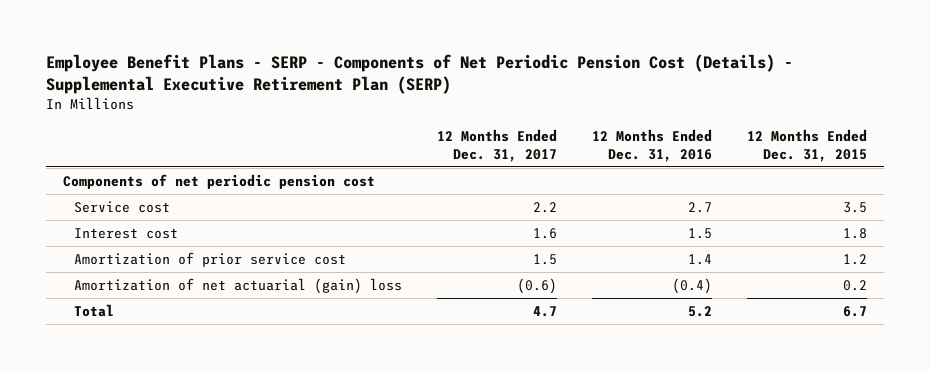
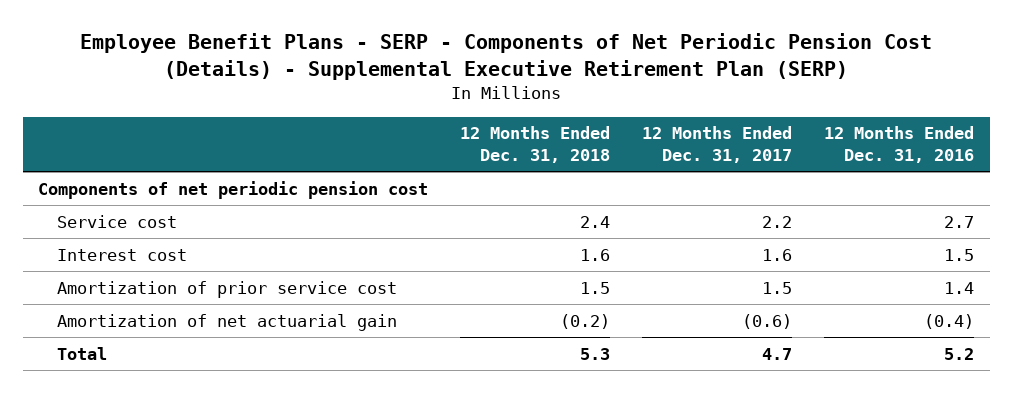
- | 12 Months Ended Dec. 31, 2017 | 12 Months Ended Dec. 31, 2016 | 12 Months Ended Dec. 31, 2015
+ | 12 Months Ended Dec. 31, 2018 | 12 Months Ended Dec. 31, 2017 | 12 Months Ended Dec. 31, 2016
- Amortization of net actuarial (gain) loss | (0.6) | (0.4) | 0.2
+ Amortization of net actuarial gain | (0.2) | (0.6) | (0.4)

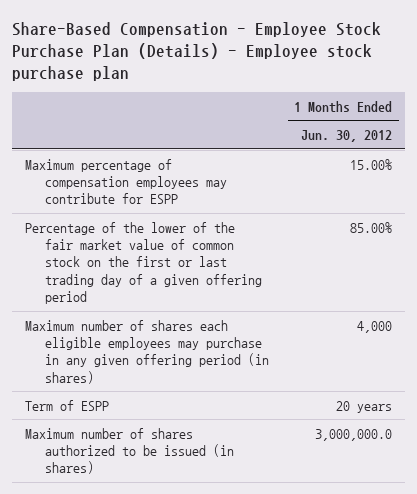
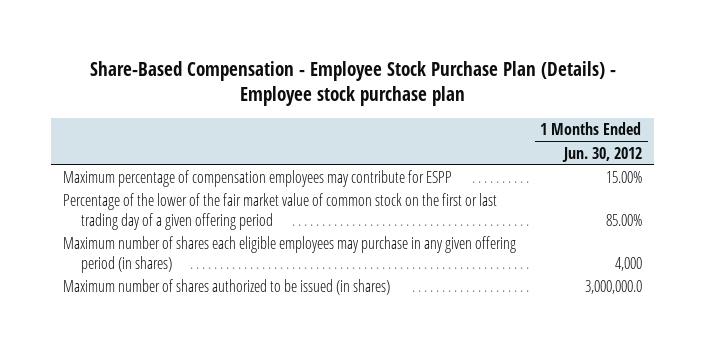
- Term of ESPP | 20 years

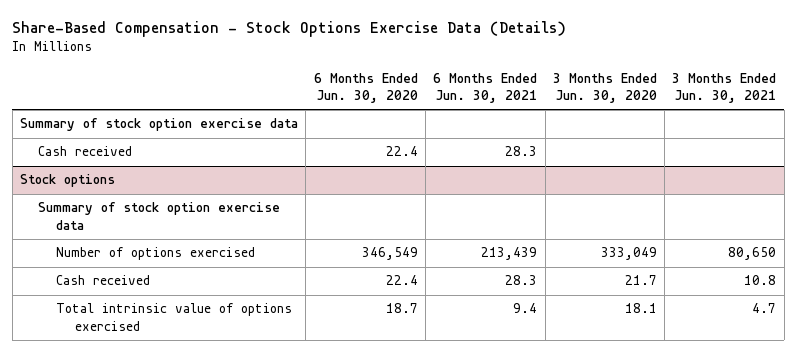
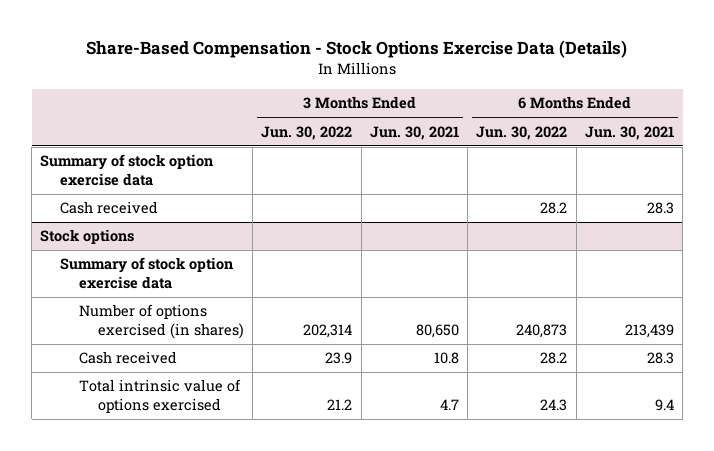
- | 6 Months Ended Jun. 30, 2020 | 6 Months Ended Jun. 30, 2021 | 3 Months Ended Jun. 30, 2020 | 3 Months Ended Jun. 30, 2021
+ | 3 Months Ended Jun. 30, 2022 | 3 Months Ended Jun. 30, 2021 | 6 Months Ended Jun. 30, 2022 | 6 Months Ended Jun. 30, 2021
@ Stock options
- Number of options exercised | 346,549 | 213,439 | 333,049 | 80,650
+ Number of options exercised (in shares) | 202,314 | 80,650 | 240,873 | 213,439

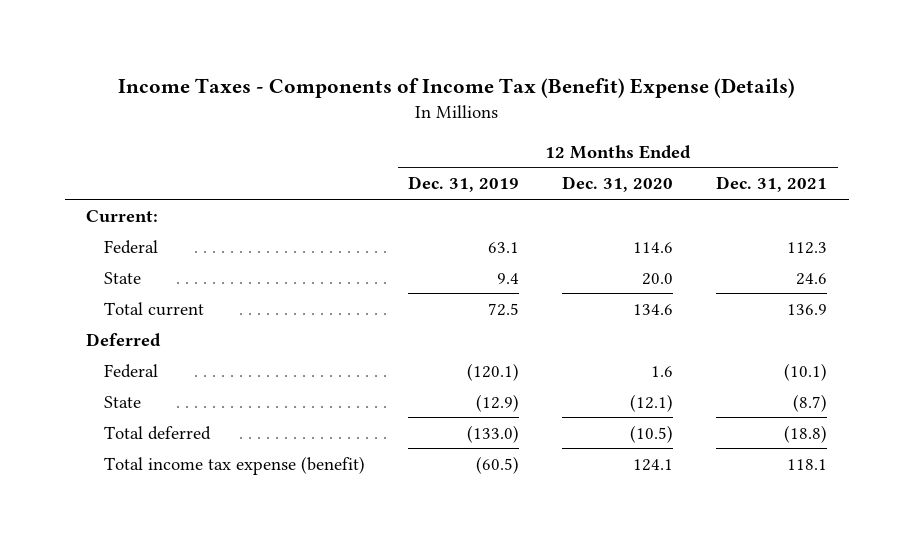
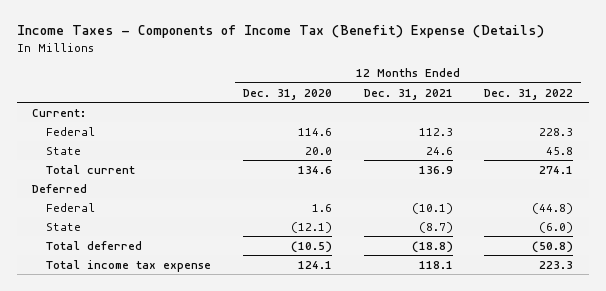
- | 12 Months Ended Dec. 31, 2019 | 12 Months Ended Dec. 31, 2020 | 12 Months Ended Dec. 31, 2021
+ | 12 Months Ended Dec. 31, 2020 | 12 Months Ended Dec. 31, 2021 | 12 Months Ended Dec. 31, 2022
- Total income tax expense (benefit) | (60.5) | 124.1 | 118.1
+ Total income tax expense | 124.1 | 118.1 | 223.3

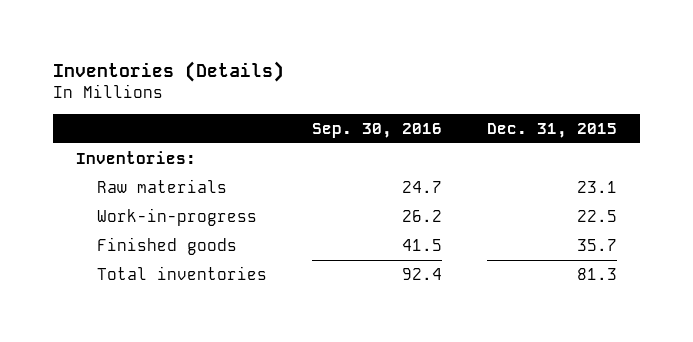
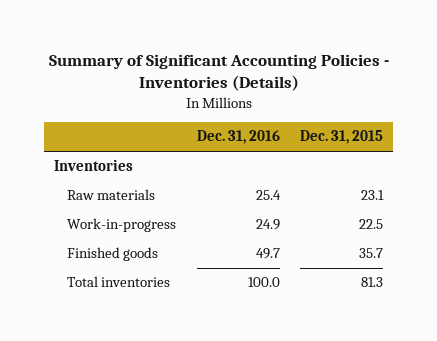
- Inventories (Details)
+ Summary of Significant Accounting Policies - Inventories (Details)
- | Sep. 30, 2016 | Dec. 31, 2015
+ | Dec. 31, 2016 | Dec. 31, 2015
- Inventories:
+ Inventories

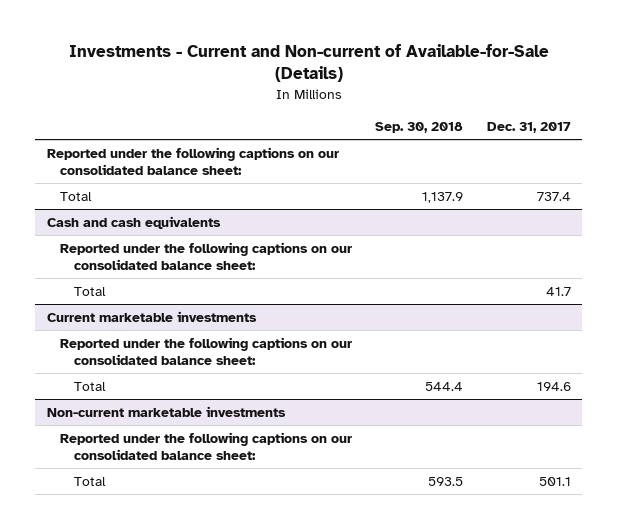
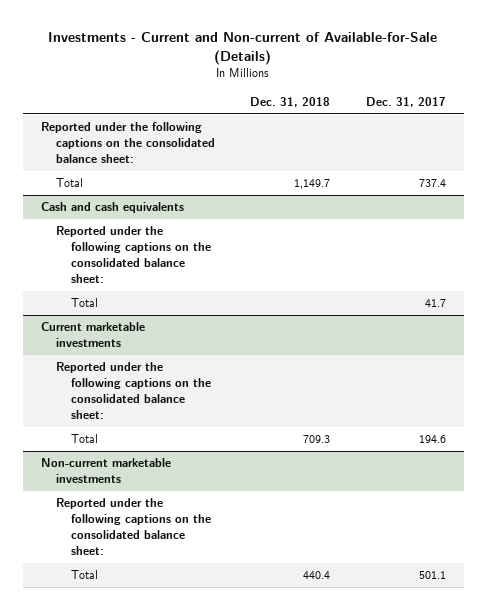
- | Sep. 30, 2018 | Dec. 31, 2017
+ | Dec. 31, 2018 | Dec. 31, 2017
- Reported under the following captions on our consolidated balance sheet:
+ Reported under the following captions on the consolidated balance sheet:
@ Cash and cash equivalents
- Reported under the following captions on our consolidated balance sheet:
+ Reported under the following captions on the consolidated balance sheet:
@ Current marketable investments
- Reported under the following captions on our consolidated balance sheet:
+ Reported under the following captions on the consolidated balance sheet:
@ Non-current marketable investments
- Reported under the following captions on our consolidated balance sheet:
+ Reported under the following captions on the consolidated balance sheet:

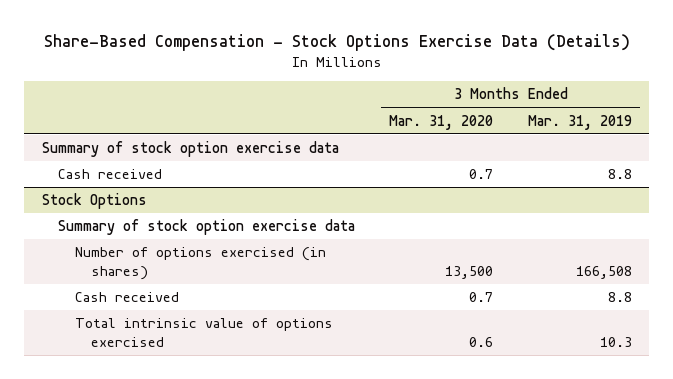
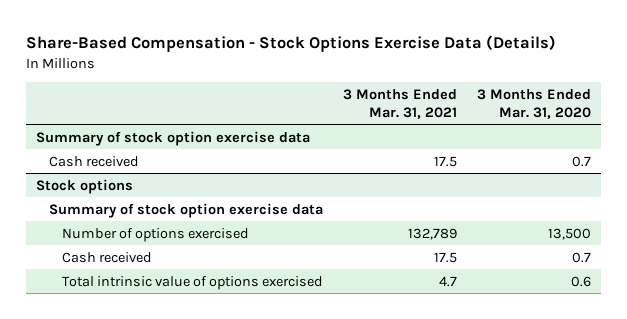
- | 3 Months Ended Mar. 31, 2020 | 3 Months Ended Mar. 31, 2019
+ | 3 Months Ended Mar. 31, 2021 | 3 Months Ended Mar. 31, 2020
- Stock Options
+ Stock options
- Number of options exercised (in shares) | 13,500 | 166,508
+ Number of options exercised | 132,789 | 13,500

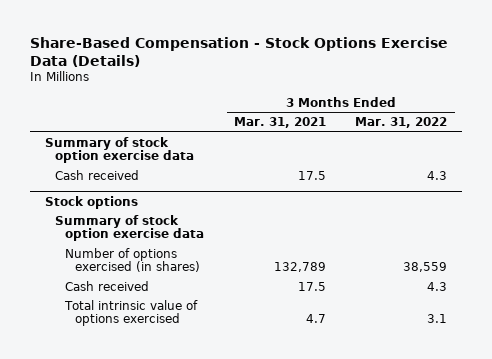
- | 3 Months Ended Mar. 31, 2021 | 3 Months Ended Mar. 31, 2020
+ | 3 Months Ended Mar. 31, 2021 | 3 Months Ended Mar. 31, 2022
@ Stock options
- Number of options exercised | 132,789 | 13,500
+ Number of options exercised (in shares) | 132,789 | 38,559

